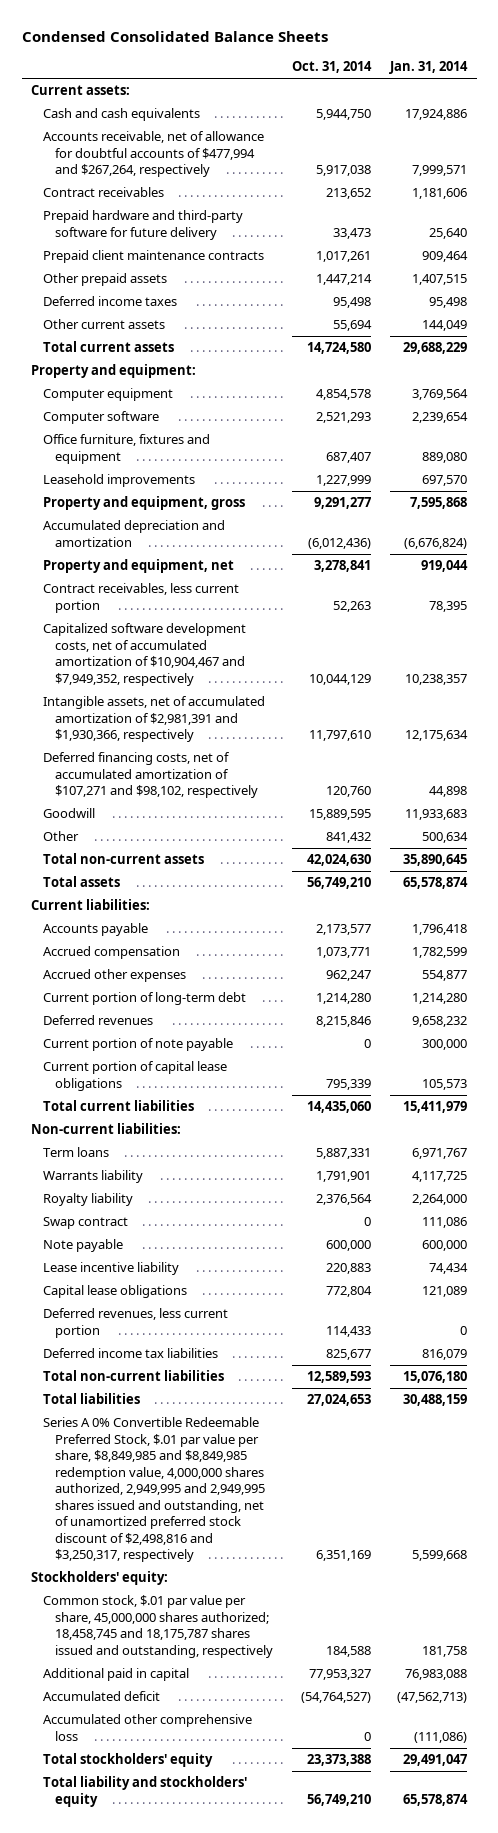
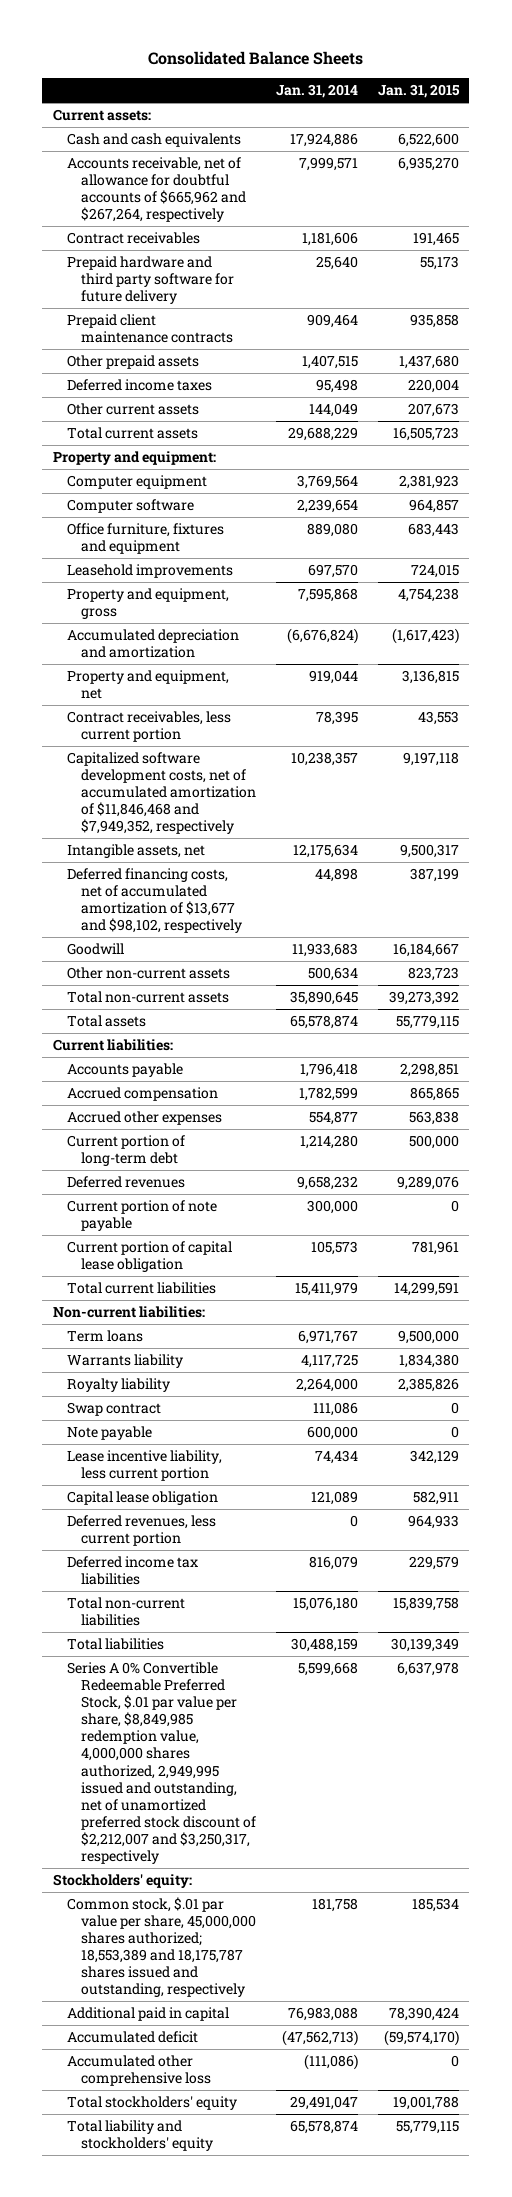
- Condensed Consolidated Balance Sheets
+ Consolidated Balance Sheets
- | Oct. 31, 2014 | Jan. 31, 2014
+ | Jan. 31, 2014 | Jan. 31, 2015
- Accounts receivable, net of allowance for doubtful accounts of $477,994 and $267,264, respectively | 5,917,038 | 7,999,571
+ Accounts receivable, net of allowance for doubtful accounts of $665,962 and $267,264, respectively | 7,999,571 | 6,935,270
- Prepaid hardware and third-party software for future delivery | 33,473 | 25,640
+ Prepaid hardware and third party software for future delivery | 25,640 | 55,173
- Capitalized software development costs, net of accumulated amortization of $10,904,467 and $7,949,352, respectively | 10,044,129 | 10,238,357
- Intangible assets, net of accumulated amortization of $2,981,391 and $1,930,366, respectively | 11,797,610 | 12,175,634
- Deferred financing costs, net of accumulated amortization of $107,271 and $98,102, respectively | 120,760 | 44,898
+ Capitalized software development costs, net of accumulated amortization of $11,846,468 and $7,949,352, respectively | 10,238,357 | 9,197,118
+ Intangible assets, net | 12,175,634 | 9,500,317
+ Deferred financing costs, net of accumulated amortization of $13,677 and $98,102, respectively | 44,898 | 387,199
- Other | 841,432 | 500,634
+ Other non-current assets | 500,634 | 823,723
- Current portion of capital lease obligations | 795,339 | 105,573
+ Current portion of capital lease obligation | 105,573 | 781,961
- Lease incentive liability | 220,883 | 74,434
- Capital lease obligations | 772,804 | 121,089
+ Lease incentive liability, less current portion | 74,434 | 342,129
+ Capital lease obligation | 121,089 | 582,911
- Series A 0% Convertible Redeemable Preferred Stock, $.01 par value per share, $8,849,985 and $8,849,985 redemption value, 4,000,000 shares authorized, 2,949,995 and 2,949,995 shares issued and outstanding, net of unamortized preferred stock discount of $2,498,816 and $3,250,317, respectively | 6,351,169 | 5,599,668
+ Series A 0% Convertible Redeemable Preferred Stock, $.01 par value per share, $8,849,985 redemption value, 4,000,000 shares authorized, 2,949,995 issued and outstanding, net of unamortized preferred stock discount of $2,212,007 and $3,250,317, respectively | 5,599,668 | 6,637,978
- Common stock, $.01 par value per share, 45,000,000 shares authorized; 18,458,745 and 18,175,787 shares issued and outstanding, respectively | 184,588 | 181,758
+ Common stock, $.01 par value per share, 45,000,000 shares authorized; 18,553,389 and 18,175,787 shares issued and outstanding, respectively | 181,758 | 185,534

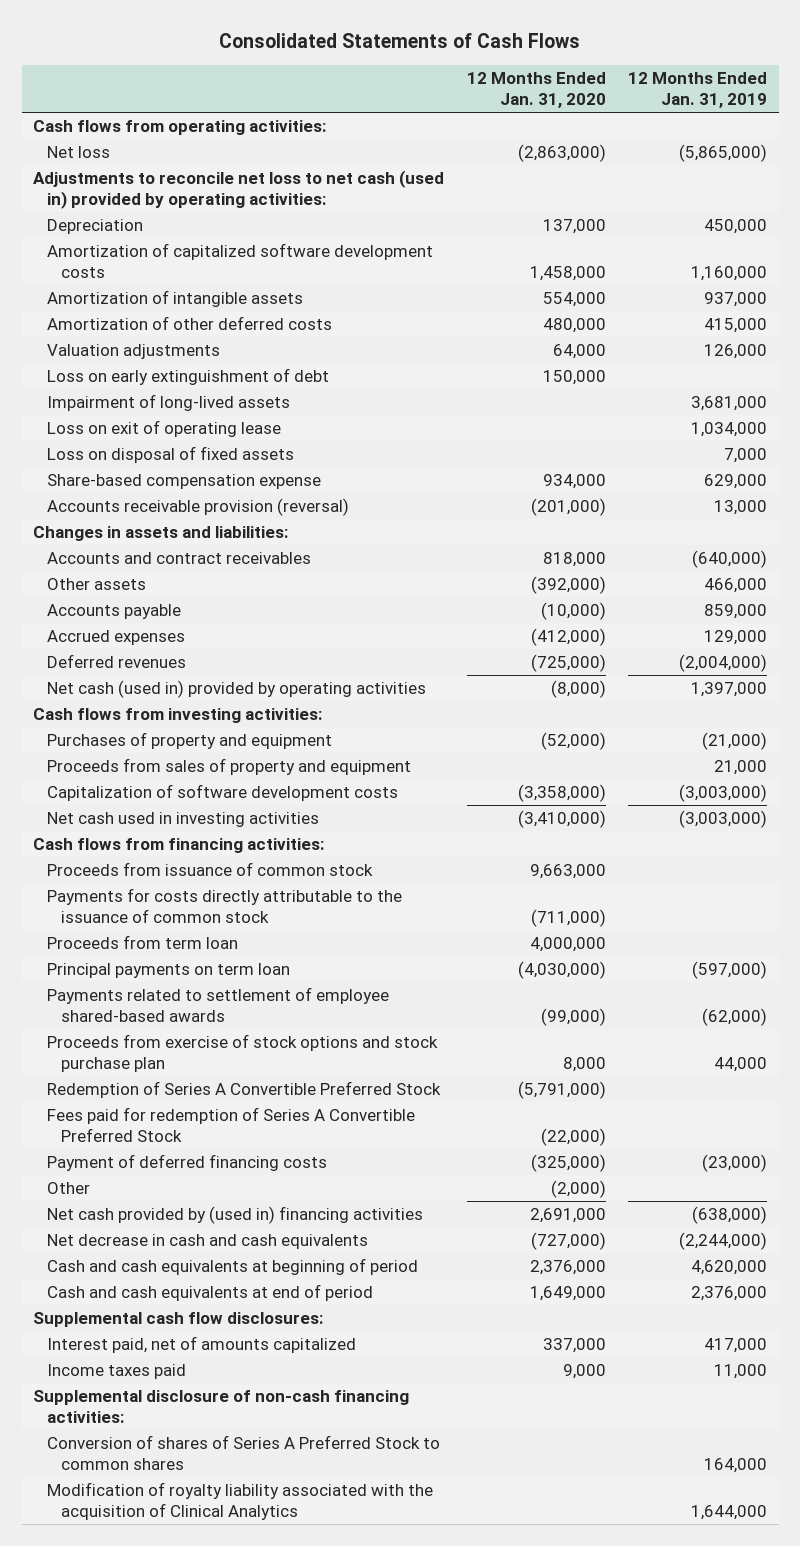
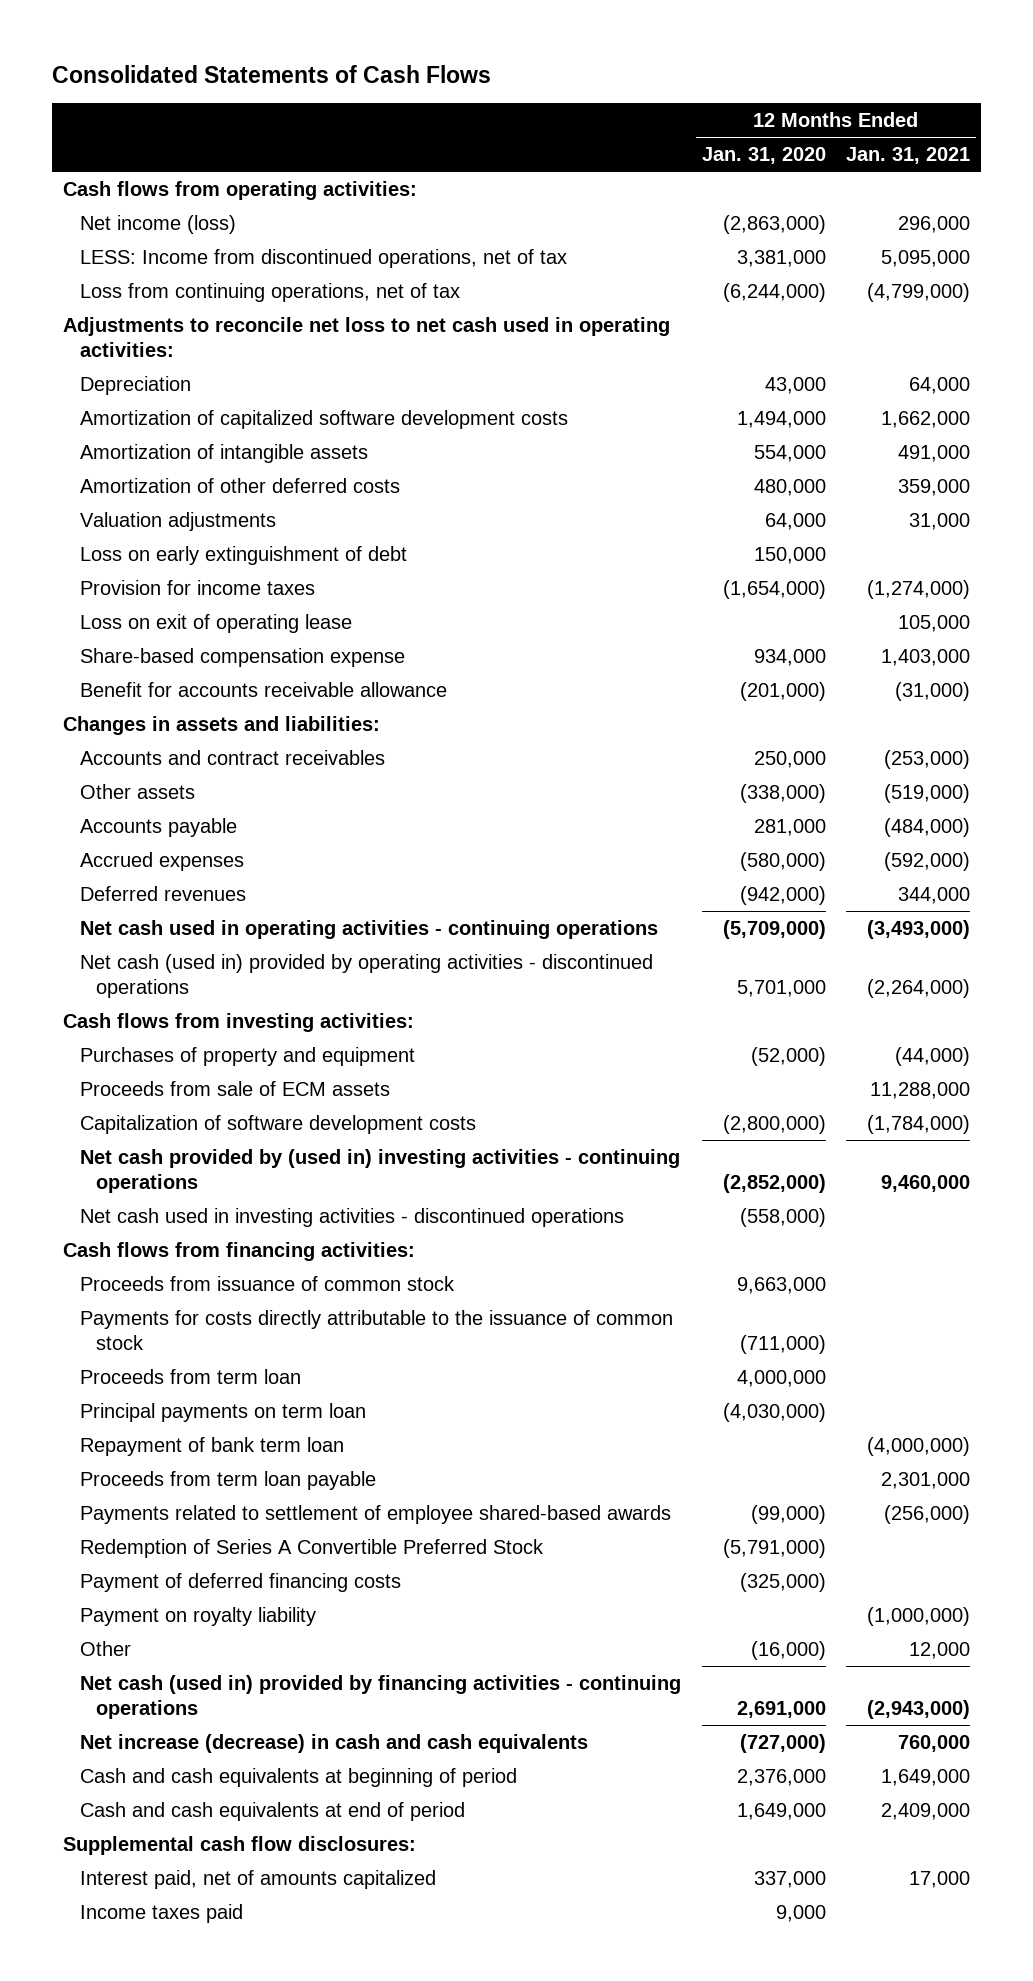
- | 12 Months Ended Jan. 31, 2020 | 12 Months Ended Jan. 31, 2019
+ | 12 Months Ended Jan. 31, 2020 | 12 Months Ended Jan. 31, 2021
- Net loss | (2,863,000) | (5,865,000)
- Adjustments to reconcile net loss to net cash (used in) provided by operating activities:
- Depreciation | 137,000 | 450,000
- Amortization of capitalized software development costs | 1,458,000 | 1,160,000
+ Net income (loss) | (2,863,000) | 296,000
+ LESS: Income from discontinued operations, net of tax | 3,381,000 | 5,095,000
+ Loss from continuing operations, net of tax | (6,244,000) | (4,799,000)
+ Adjustments to reconcile net loss to net cash used in operating activities:
+ Depreciation | 43,000 | 64,000
+ Amortization of capitalized software development costs | 1,494,000 | 1,662,000
- Impairment of long-lived assets | | 3,681,000
+ Provision for income taxes | (1,654,000) | (1,274,000)
- Loss on disposal of fixed assets | | 7,000
- Accounts receivable provision (reversal) | (201,000) | 13,000
+ Benefit for accounts receivable allowance | (201,000) | (31,000)
- Accounts and contract receivables | 818,000 | (640,000)
- Other assets | (392,000) | 466,000
- Accounts payable | (10,000) | 859,000
- Accrued expenses | (412,000) | 129,000
- Deferred revenues | (725,000) | (2,004,000)
- Net cash (used in) provided by operating activities | (8,000) | 1,397,000
+ Accounts and contract receivables | 250,000 | (253,000)
+ Other assets | (338,000) | (519,000)
+ Accounts payable | 281,000 | (484,000)
+ Accrued expenses | (580,000) | (592,000)
+ Deferred revenues | (942,000) | 344,000
+ Net cash used in operating activities - continuing operations | (5,709,000) | (3,493,000)
+ Net cash (used in) provided by operating activities - discontinued operations | 5,701,000 | (2,264,000)
- Proceeds from sales of property and equipment | | 21,000
- Capitalization of software development costs | (3,358,000) | (3,003,000)
- Net cash used in investing activities | (3,410,000) | (3,003,000)
+ Proceeds from sale of ECM assets | | 11,288,000
+ Capitalization of software development costs | (2,800,000) | (1,784,000)
+ Net cash provided by (used in) investing activities - continuing operations | (2,852,000) | 9,460,000
+ Net cash used in investing activities - discontinued operations | (558,000) |
+ Repayment of bank term loan | | (4,000,000)
+ Proceeds from term loan payable | | 2,301,000
- Proceeds from exercise of stock options and stock purchase plan | 8,000 | 44,000
- Fees paid for redemption of Series A Convertible Preferred Stock | (22,000) |
- Other | (2,000) |
- Net cash provided by (used in) financing activities | 2,691,000 | (638,000)
- Net decrease in cash and cash equivalents | (727,000) | (2,244,000)
+ Payment on royalty liability | | (1,000,000)
+ Other | (16,000) | 12,000
+ Net cash (used in) provided by financing activities - continuing operations | 2,691,000 | (2,943,000)
+ Net increase (decrease) in cash and cash equivalents | (727,000) | 760,000
- Supplemental disclosure of non-cash financing activities:
- Conversion of shares of Series A Preferred Stock to common shares | | 164,000
- Modification of royalty liability associated with the acquisition of Clinical Analytics | | 1,644,000

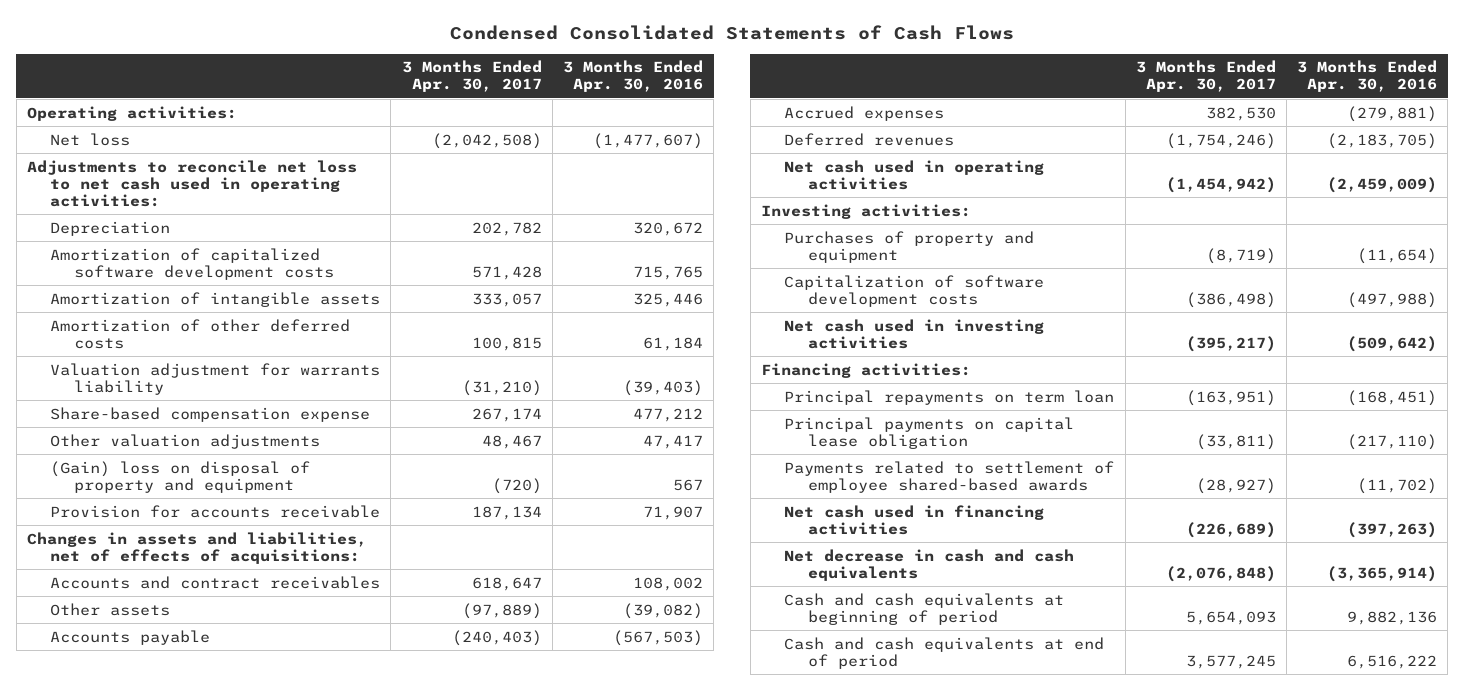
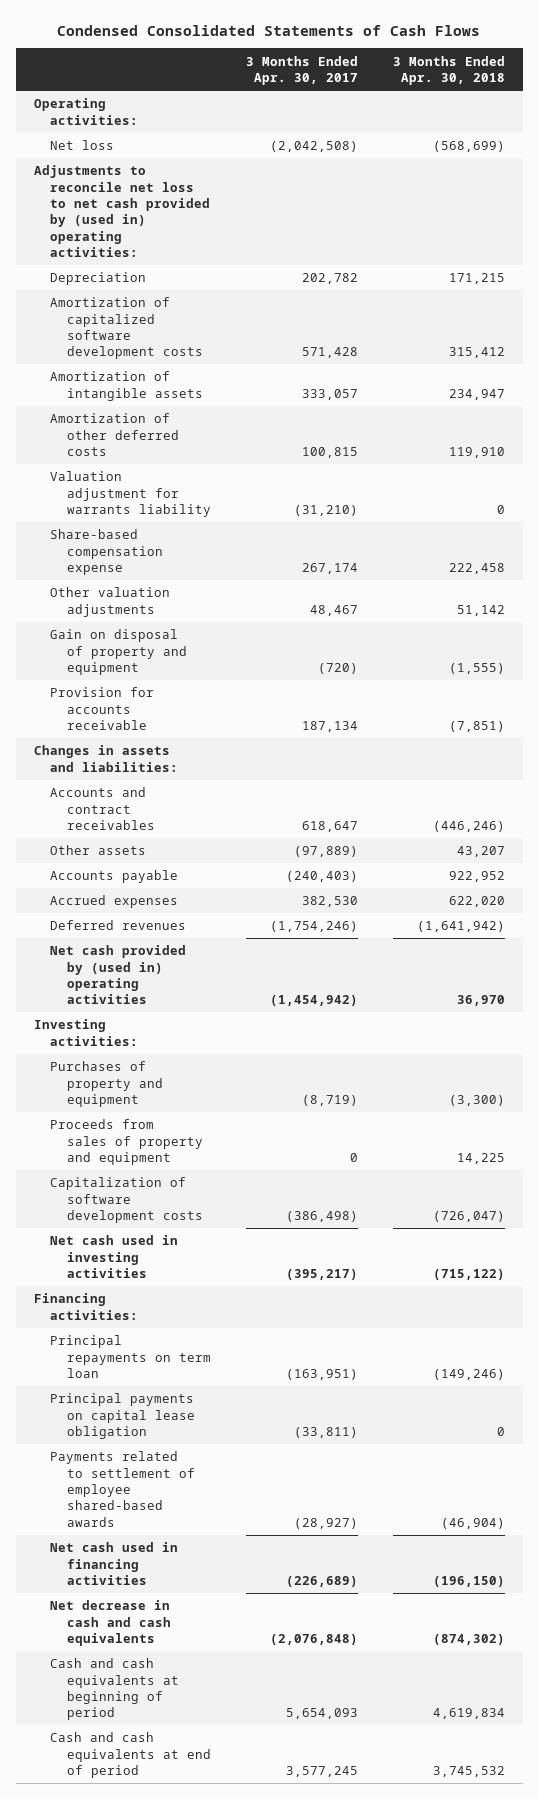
- | 3 Months Ended Apr. 30, 2017 | 3 Months Ended Apr. 30, 2016
+ | 3 Months Ended Apr. 30, 2017 | 3 Months Ended Apr. 30, 2018
- Adjustments to reconcile net loss to net cash used in operating activities:
+ Adjustments to reconcile net loss to net cash provided by (used in) operating activities:
- (Gain) loss on disposal of property and equipment | (720) | 567
+ Gain on disposal of property and equipment | (720) | (1,555)
- Changes in assets and liabilities, net of effects of acquisitions:
+ Changes in assets and liabilities:
- Net cash used in operating activities | (1,454,942) | (2,459,009)
+ Net cash provided by (used in) operating activities | (1,454,942) | 36,970
+ Proceeds from sales of property and equipment | 0 | 14,225

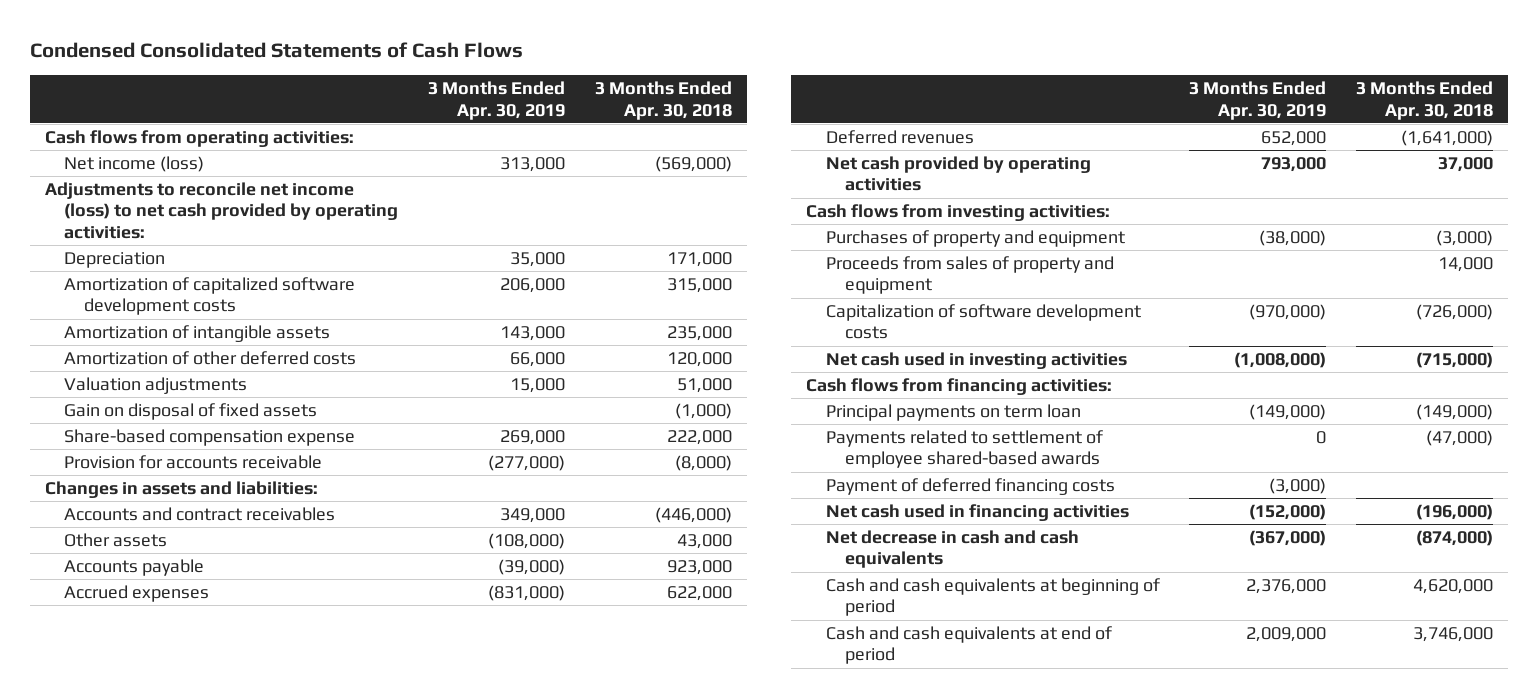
- | 3 Months Ended Apr. 30, 2017 | 3 Months Ended Apr. 30, 2018
+ | 3 Months Ended Apr. 30, 2019 | 3 Months Ended Apr. 30, 2018
- Operating activities:
- Net loss | (2,042,508) | (568,699)
- Adjustments to reconcile net loss to net cash provided by (used in) operating activities:
- Depreciation | 202,782 | 171,215
- Amortization of capitalized software development costs | 571,428 | 315,412
- Amortization of intangible assets | 333,057 | 234,947
- Amortization of other deferred costs | 100,815 | 119,910
- Valuation adjustment for warrants liability | (31,210) | 0
- Share-based compensation expense | 267,174 | 222,458
- Other valuation adjustments | 48,467 | 51,142
- Gain on disposal of property and equipment | (720) | (1,555)
- Provision for accounts receivable | 187,134 | (7,851)
+ Cash flows from operating activities:
+ Net income (loss) | 313,000 | (569,000)
+ Adjustments to reconcile net income (loss) to net cash provided by operating activities:
+ Depreciation | 35,000 | 171,000
+ Amortization of capitalized software development costs | 206,000 | 315,000
+ Amortization of intangible assets | 143,000 | 235,000
+ Amortization of other deferred costs | 66,000 | 120,000
+ Valuation adjustments | 15,000 | 51,000
+ Gain on disposal of fixed assets | | (1,000)
+ Share-based compensation expense | 269,000 | 222,000
+ Provision for accounts receivable | (277,000) | (8,000)
- Accounts and contract receivables | 618,647 | (446,246)
- Other assets | (97,889) | 43,207
- Accounts payable | (240,403) | 922,952
- Accrued expenses | 382,530 | 622,020
- Deferred revenues | (1,754,246) | (1,641,942)
- Net cash provided by (used in) operating activities | (1,454,942) | 36,970
- Investing activities:
- Purchases of property and equipment | (8,719) | (3,300)
- Proceeds from sales of property and equipment | 0 | 14,225
- Capitalization of software development costs | (386,498) | (726,047)
- Net cash used in investing activities | (395,217) | (715,122)
- Financing activities:
- Principal repayments on term loan | (163,951) | (149,246)
- Principal payments on capital lease obligation | (33,811) | 0
- Payments related to settlement of employee shared-based awards | (28,927) | (46,904)
- Net cash used in financing activities | (226,689) | (196,150)
- Net decrease in cash and cash equivalents | (2,076,848) | (874,302)
- Cash and cash equivalents at beginning of period | 5,654,093 | 4,619,834
- Cash and cash equivalents at end of period | 3,577,245 | 3,745,532
+ Accounts and contract receivables | 349,000 | (446,000)
+ Other assets | (108,000) | 43,000
+ Accounts payable | (39,000) | 923,000
+ Accrued expenses | (831,000) | 622,000
+ Deferred revenues | 652,000 | (1,641,000)
+ Net cash provided by operating activities | 793,000 | 37,000
+ Cash flows from investing activities:
+ Purchases of property and equipment | (38,000) | (3,000)
+ Proceeds from sales of property and equipment | | 14,000
+ Capitalization of software development costs | (970,000) | (726,000)
+ Net cash used in investing activities | (1,008,000) | (715,000)
+ Cash flows from financing activities:
+ Principal payments on term loan | (149,000) | (149,000)
+ Payments related to settlement of employee shared-based awards | 0 | (47,000)
+ Payment of deferred financing costs | (3,000) |
+ Net cash used in financing activities | (152,000) | (196,000)
+ Net decrease in cash and cash equivalents | (367,000) | (874,000)
+ Cash and cash equivalents at beginning of period | 2,376,000 | 4,620,000
+ Cash and cash equivalents at end of period | 2,009,000 | 3,746,000

